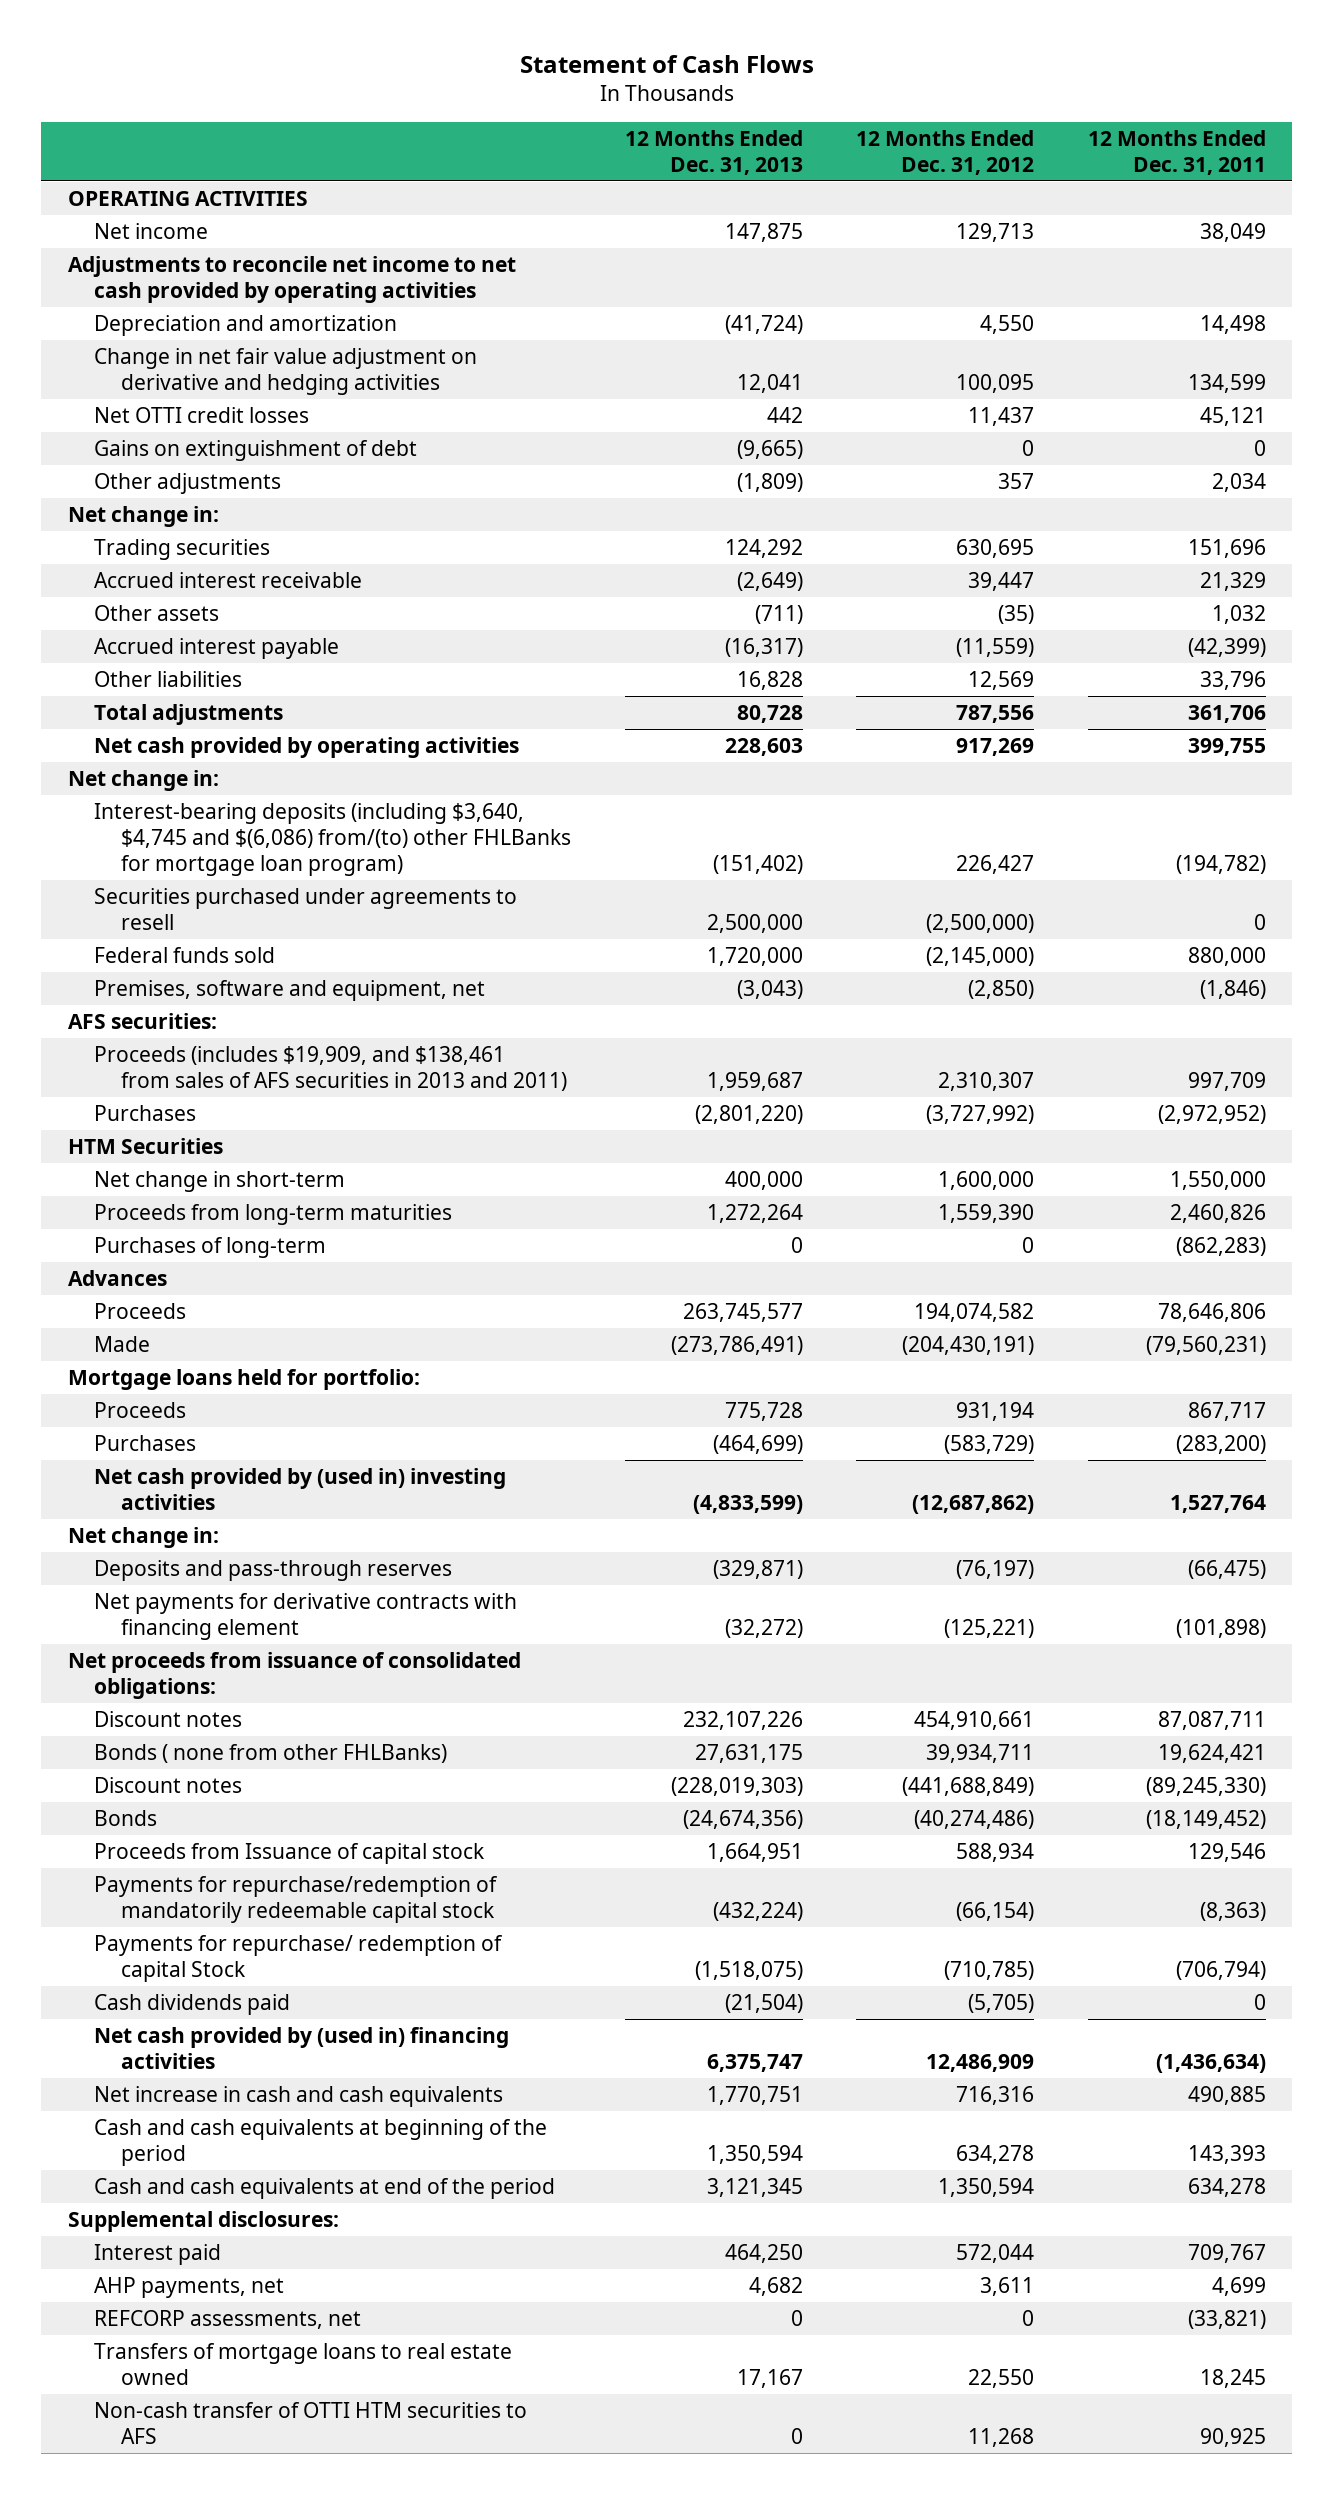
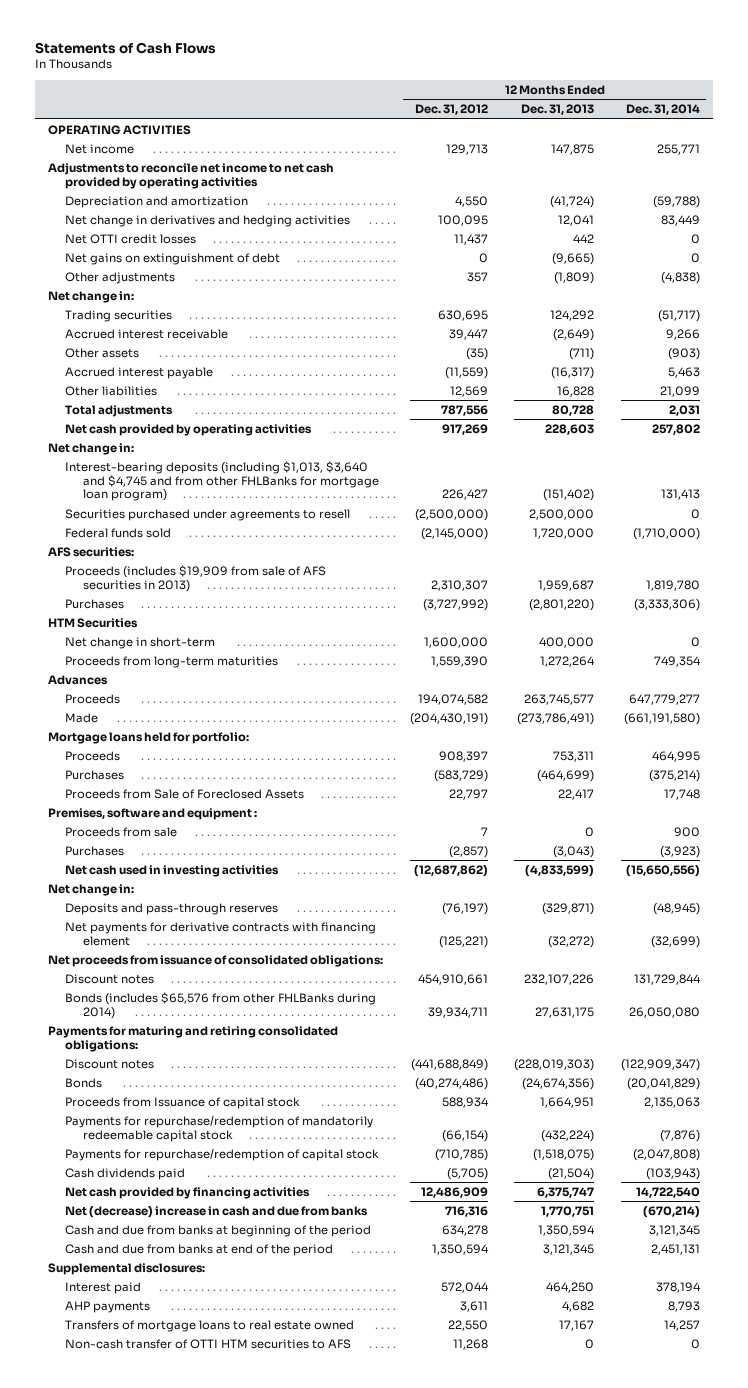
- Statement of Cash Flows
+ Statements of Cash Flows
- | 12 Months Ended Dec. 31, 2013 | 12 Months Ended Dec. 31, 2012 | 12 Months Ended Dec. 31, 2011
+ | 12 Months Ended Dec. 31, 2012 | 12 Months Ended Dec. 31, 2013 | 12 Months Ended Dec. 31, 2014
- Change in net fair value adjustment on derivative and hedging activities | 12,041 | 100,095 | 134,599
+ Net change in derivatives and hedging activities | 100,095 | 12,041 | 83,449
- Gains on extinguishment of debt | (9,665) | 0 | 0
+ Net gains on extinguishment of debt | 0 | (9,665) | 0
- Interest-bearing deposits (including $3,640, $4,745 and $(6,086) from/(to) other FHLBanks for mortgage loan program) | (151,402) | 226,427 | (194,782)
+ Interest-bearing deposits (including $1,013, $3,640 and $4,745 and from other FHLBanks for mortgage loan program) | 226,427 | (151,402) | 131,413
- Premises, software and equipment, net | (3,043) | (2,850) | (1,846)
- Proceeds (includes $19,909, and $138,461 from sales of AFS securities in 2013 and 2011) | 1,959,687 | 2,310,307 | 997,709
+ Proceeds (includes $19,909 from sale of AFS securities in 2013) | 2,310,307 | 1,959,687 | 1,819,780
- Purchases of long-term | 0 | 0 | (862,283)
- Proceeds | 775,728 | 931,194 | 867,717
+ Proceeds | 908,397 | 753,311 | 464,995
- Net cash provided by (used in) investing activities | (4,833,599) | (12,687,862) | 1,527,764
+ Proceeds from Sale of Foreclosed Assets | 22,797 | 22,417 | 17,748
+ Premises, software and equipment :
+ Proceeds from sale | 7 | 0 | 900
+ Purchases | (2,857) | (3,043) | (3,923)
+ Net cash used in investing activities | (12,687,862) | (4,833,599) | (15,650,556)
- Bonds ( none from other FHLBanks) | 27,631,175 | 39,934,711 | 19,624,421
+ Bonds (includes $65,576 from other FHLBanks during 2014) | 39,934,711 | 27,631,175 | 26,050,080
+ Payments for maturing and retiring consolidated obligations:
- Payments for repurchase/ redemption of capital Stock | (1,518,075) | (710,785) | (706,794)
+ Payments for repurchase/redemption of capital stock | (710,785) | (1,518,075) | (2,047,808)
- Net cash provided by (used in) financing activities | 6,375,747 | 12,486,909 | (1,436,634)
- Net increase in cash and cash equivalents | 1,770,751 | 716,316 | 490,885
- Cash and cash equivalents at beginning of the period | 1,350,594 | 634,278 | 143,393
- Cash and cash equivalents at end of the period | 3,121,345 | 1,350,594 | 634,278
+ Net cash provided by financing activities | 12,486,909 | 6,375,747 | 14,722,540
+ Net (decrease) increase in cash and due from banks | 716,316 | 1,770,751 | (670,214)
+ Cash and due from banks at beginning of the period | 634,278 | 1,350,594 | 3,121,345
+ Cash and due from banks at end of the period | 1,350,594 | 3,121,345 | 2,451,131
- AHP payments, net | 4,682 | 3,611 | 4,699
- REFCORP assessments, net | 0 | 0 | (33,821)
+ AHP payments | 3,611 | 4,682 | 8,793

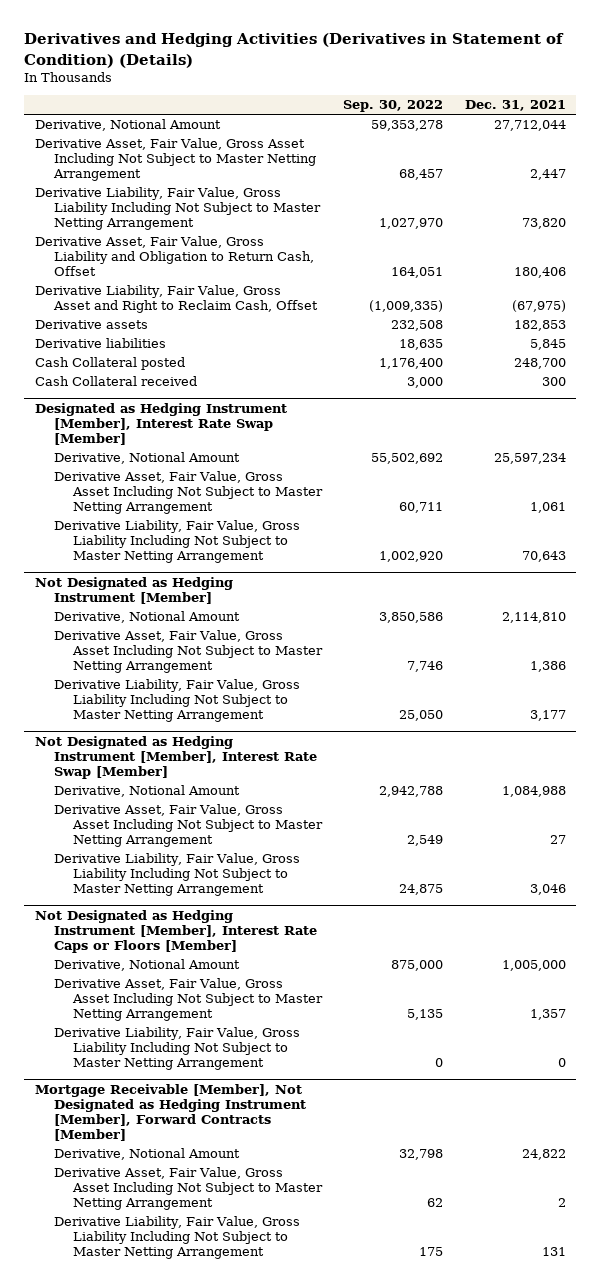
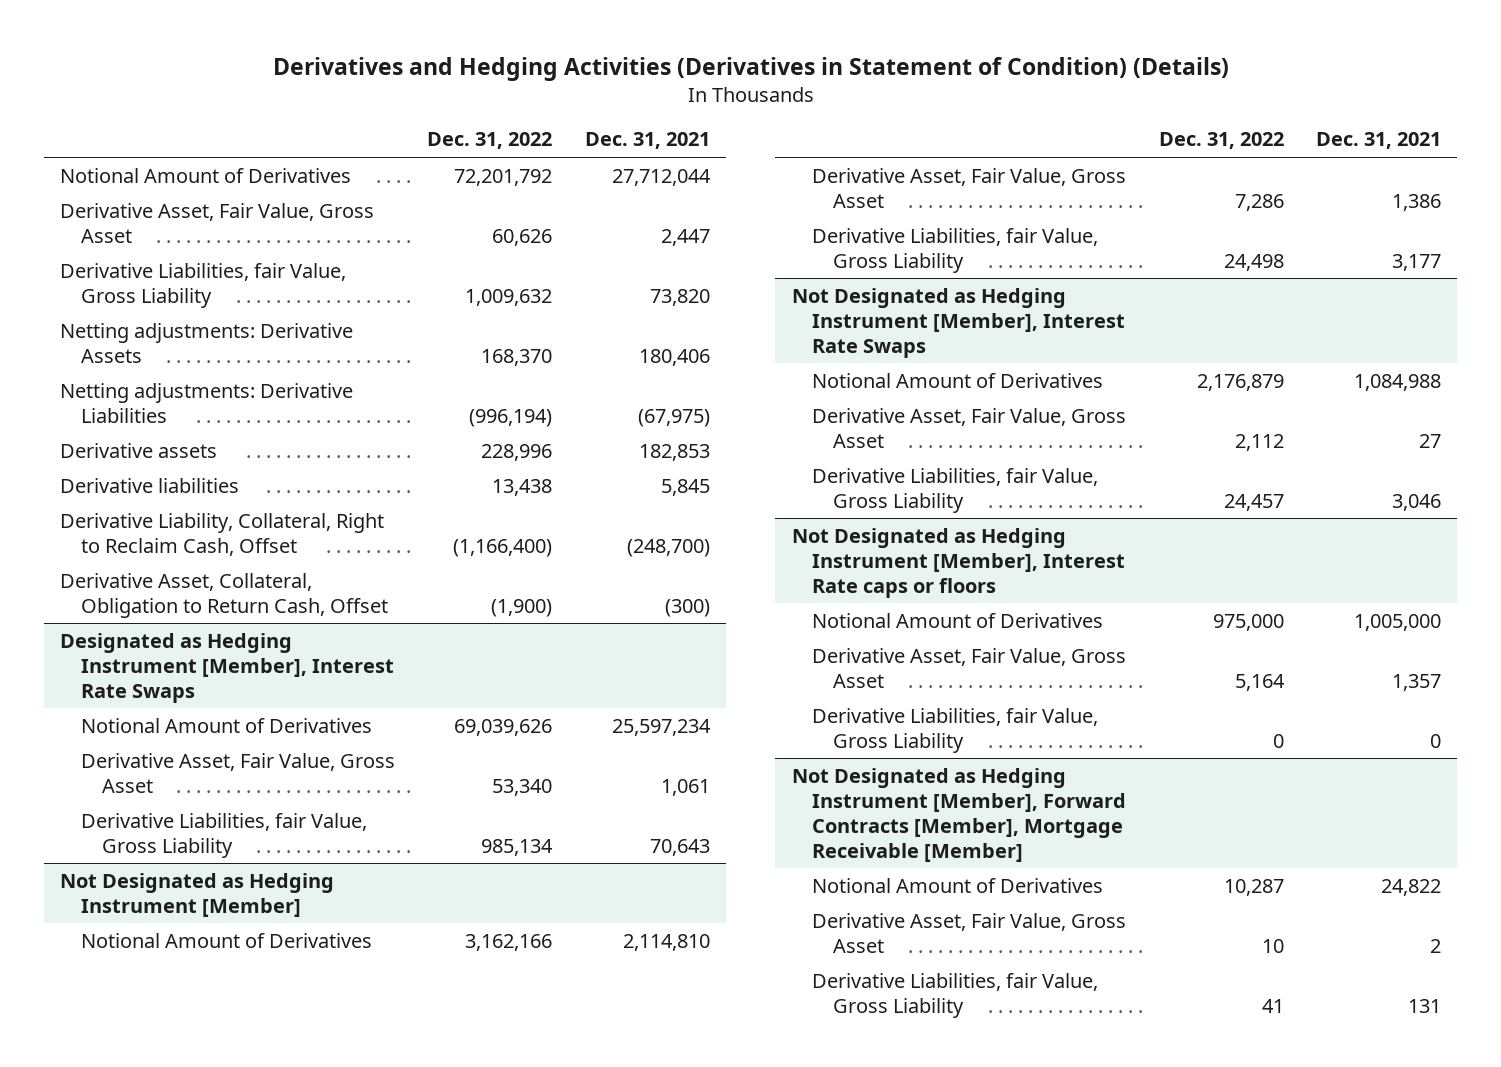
- | Sep. 30, 2022 | Dec. 31, 2021
+ | Dec. 31, 2022 | Dec. 31, 2021
- Derivative, Notional Amount | 59,353,278 | 27,712,044
- Derivative Asset, Fair Value, Gross Asset Including Not Subject to Master Netting Arrangement | 68,457 | 2,447
- Derivative Liability, Fair Value, Gross Liability Including Not Subject to Master Netting Arrangement | 1,027,970 | 73,820
- Derivative Asset, Fair Value, Gross Liability and Obligation to Return Cash, Offset | 164,051 | 180,406
- Derivative Liability, Fair Value, Gross Asset and Right to Reclaim Cash, Offset | (1,009,335) | (67,975)
+ Notional Amount of Derivatives | 72,201,792 | 27,712,044
+ Derivative Asset, Fair Value, Gross Asset | 60,626 | 2,447
+ Derivative Liabilities, fair Value, Gross Liability | 1,009,632 | 73,820
+ Netting adjustments: Derivative Assets | 168,370 | 180,406
+ Netting adjustments: Derivative Liabilities | (996,194) | (67,975)
- Cash Collateral posted | 1,176,400 | 248,700
- Cash Collateral received | 3,000 | 300
- Designated as Hedging Instrument [Member], Interest Rate Swap [Member]
- Derivative, Notional Amount | 55,502,692 | 25,597,234
- Derivative Asset, Fair Value, Gross Asset Including Not Subject to Master Netting Arrangement | 60,711 | 1,061
- Derivative Liability, Fair Value, Gross Liability Including Not Subject to Master Netting Arrangement | 1,002,920 | 70,643
+ Derivative Liability, Collateral, Right to Reclaim Cash, Offset | (1,166,400) | (248,700)
+ Derivative Asset, Collateral, Obligation to Return Cash, Offset | (1,900) | (300)
+ Designated as Hedging Instrument [Member], Interest Rate Swaps
+ Notional Amount of Derivatives | 69,039,626 | 25,597,234
+ Derivative Asset, Fair Value, Gross Asset | 53,340 | 1,061
+ Derivative Liabilities, fair Value, Gross Liability | 985,134 | 70,643
@ Not Designated as Hedging Instrument [Member]
- Derivative, Notional Amount | 3,850,586 | 2,114,810
- Derivative Asset, Fair Value, Gross Asset Including Not Subject to Master Netting Arrangement | 7,746 | 1,386
- Derivative Liability, Fair Value, Gross Liability Including Not Subject to Master Netting Arrangement | 25,050 | 3,177
- Not Designated as Hedging Instrument [Member], Interest Rate Swap [Member]
- Derivative, Notional Amount | 2,942,788 | 1,084,988
- Derivative Asset, Fair Value, Gross Asset Including Not Subject to Master Netting Arrangement | 2,549 | 27
- Derivative Liability, Fair Value, Gross Liability Including Not Subject to Master Netting Arrangement | 24,875 | 3,046
- Not Designated as Hedging Instrument [Member], Interest Rate Caps or Floors [Member]
- Derivative, Notional Amount | 875,000 | 1,005,000
- Derivative Asset, Fair Value, Gross Asset Including Not Subject to Master Netting Arrangement | 5,135 | 1,357
- Derivative Liability, Fair Value, Gross Liability Including Not Subject to Master Netting Arrangement | 0 | 0
- Mortgage Receivable [Member], Not Designated as Hedging Instrument [Member], Forward Contracts [Member]
- Derivative, Notional Amount | 32,798 | 24,822
- Derivative Asset, Fair Value, Gross Asset Including Not Subject to Master Netting Arrangement | 62 | 2
- Derivative Liability, Fair Value, Gross Liability Including Not Subject to Master Netting Arrangement | 175 | 131
@ Not Designated as Hedging Instrument [Member]
+ Notional Amount of Derivatives | 3,162,166 | 2,114,810
+ Derivative Asset, Fair Value, Gross Asset | 7,286 | 1,386
+ Derivative Liabilities, fair Value, Gross Liability | 24,498 | 3,177
+ Not Designated as Hedging Instrument [Member], Interest Rate Swaps
+ Notional Amount of Derivatives | 2,176,879 | 1,084,988
+ Derivative Asset, Fair Value, Gross Asset | 2,112 | 27
+ Derivative Liabilities, fair Value, Gross Liability | 24,457 | 3,046
+ Not Designated as Hedging Instrument [Member], Interest Rate caps or floors
+ Notional Amount of Derivatives | 975,000 | 1,005,000
+ Derivative Asset, Fair Value, Gross Asset | 5,164 | 1,357
+ Derivative Liabilities, fair Value, Gross Liability | 0 | 0
+ Not Designated as Hedging Instrument [Member], Forward Contracts [Member], Mortgage Receivable [Member]
+ Notional Amount of Derivatives | 10,287 | 24,822
+ Derivative Asset, Fair Value, Gross Asset | 10 | 2
+ Derivative Liabilities, fair Value, Gross Liability | 41 | 131

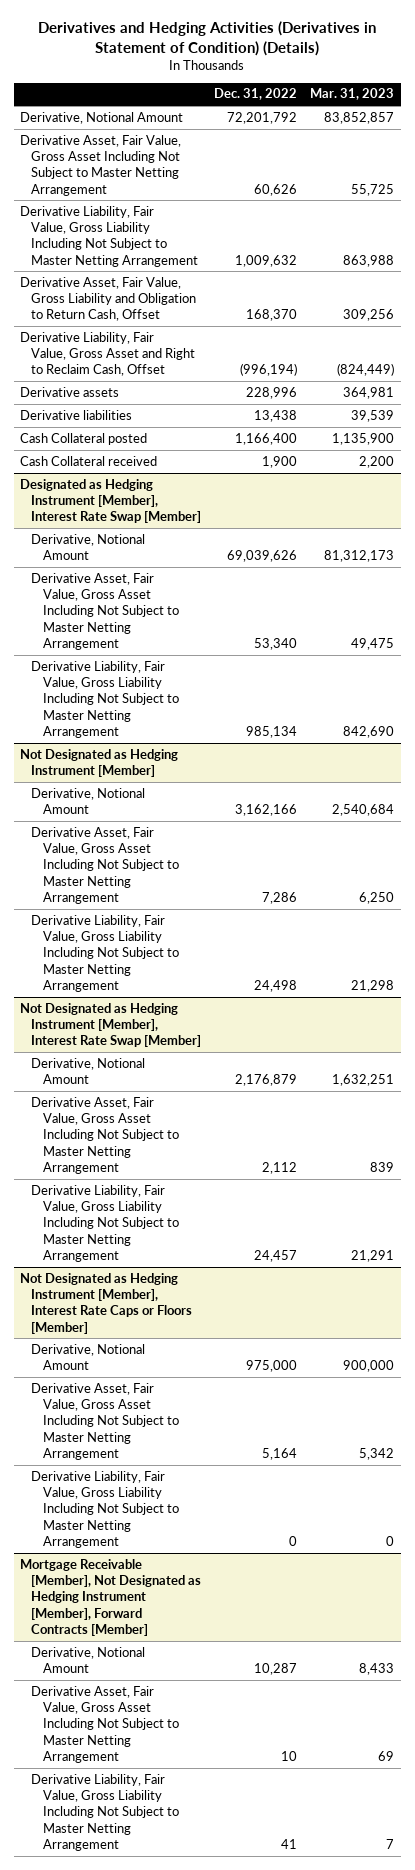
- | Dec. 31, 2022 | Dec. 31, 2021
+ | Dec. 31, 2022 | Mar. 31, 2023
- Notional Amount of Derivatives | 72,201,792 | 27,712,044
- Derivative Asset, Fair Value, Gross Asset | 60,626 | 2,447
- Derivative Liabilities, fair Value, Gross Liability | 1,009,632 | 73,820
- Netting adjustments: Derivative Assets | 168,370 | 180,406
- Netting adjustments: Derivative Liabilities | (996,194) | (67,975)
+ Derivative, Notional Amount | 72,201,792 | 83,852,857
+ Derivative Asset, Fair Value, Gross Asset Including Not Subject to Master Netting Arrangement | 60,626 | 55,725
+ Derivative Liability, Fair Value, Gross Liability Including Not Subject to Master Netting Arrangement | 1,009,632 | 863,988
+ Derivative Asset, Fair Value, Gross Liability and Obligation to Return Cash, Offset | 168,370 | 309,256
+ Derivative Liability, Fair Value, Gross Asset and Right to Reclaim Cash, Offset | (996,194) | (824,449)
- Derivative Liability, Collateral, Right to Reclaim Cash, Offset | (1,166,400) | (248,700)
- Derivative Asset, Collateral, Obligation to Return Cash, Offset | (1,900) | (300)
- Designated as Hedging Instrument [Member], Interest Rate Swaps
- Notional Amount of Derivatives | 69,039,626 | 25,597,234
- Derivative Asset, Fair Value, Gross Asset | 53,340 | 1,061
- Derivative Liabilities, fair Value, Gross Liability | 985,134 | 70,643
+ Cash Collateral posted | 1,166,400 | 1,135,900
+ Cash Collateral received | 1,900 | 2,200
+ Designated as Hedging Instrument [Member], Interest Rate Swap [Member]
+ Derivative, Notional Amount | 69,039,626 | 81,312,173
+ Derivative Asset, Fair Value, Gross Asset Including Not Subject to Master Netting Arrangement | 53,340 | 49,475
+ Derivative Liability, Fair Value, Gross Liability Including Not Subject to Master Netting Arrangement | 985,134 | 842,690
@ Not Designated as Hedging Instrument [Member]
- Notional Amount of Derivatives | 3,162,166 | 2,114,810
- Derivative Asset, Fair Value, Gross Asset | 7,286 | 1,386
- Derivative Liabilities, fair Value, Gross Liability | 24,498 | 3,177
- Not Designated as Hedging Instrument [Member], Interest Rate Swaps
- Notional Amount of Derivatives | 2,176,879 | 1,084,988
- Derivative Asset, Fair Value, Gross Asset | 2,112 | 27
- Derivative Liabilities, fair Value, Gross Liability | 24,457 | 3,046
- Not Designated as Hedging Instrument [Member], Interest Rate caps or floors
- Notional Amount of Derivatives | 975,000 | 1,005,000
- Derivative Asset, Fair Value, Gross Asset | 5,164 | 1,357
- Derivative Liabilities, fair Value, Gross Liability | 0 | 0
- Not Designated as Hedging Instrument [Member], Forward Contracts [Member], Mortgage Receivable [Member]
- Notional Amount of Derivatives | 10,287 | 24,822
- Derivative Asset, Fair Value, Gross Asset | 10 | 2
- Derivative Liabilities, fair Value, Gross Liability | 41 | 131
@ Not Designated as Hedging Instrument [Member]
+ Derivative, Notional Amount | 3,162,166 | 2,540,684
+ Derivative Asset, Fair Value, Gross Asset Including Not Subject to Master Netting Arrangement | 7,286 | 6,250
+ Derivative Liability, Fair Value, Gross Liability Including Not Subject to Master Netting Arrangement | 24,498 | 21,298
+ Not Designated as Hedging Instrument [Member], Interest Rate Swap [Member]
+ Derivative, Notional Amount | 2,176,879 | 1,632,251
+ Derivative Asset, Fair Value, Gross Asset Including Not Subject to Master Netting Arrangement | 2,112 | 839
+ Derivative Liability, Fair Value, Gross Liability Including Not Subject to Master Netting Arrangement | 24,457 | 21,291
+ Not Designated as Hedging Instrument [Member], Interest Rate Caps or Floors [Member]
+ Derivative, Notional Amount | 975,000 | 900,000
+ Derivative Asset, Fair Value, Gross Asset Including Not Subject to Master Netting Arrangement | 5,164 | 5,342
+ Derivative Liability, Fair Value, Gross Liability Including Not Subject to Master Netting Arrangement | 0 | 0
+ Mortgage Receivable [Member], Not Designated as Hedging Instrument [Member], Forward Contracts [Member]
+ Derivative, Notional Amount | 10,287 | 8,433
+ Derivative Asset, Fair Value, Gross Asset Including Not Subject to Master Netting Arrangement | 10 | 69
+ Derivative Liability, Fair Value, Gross Liability Including Not Subject to Master Netting Arrangement | 41 | 7

